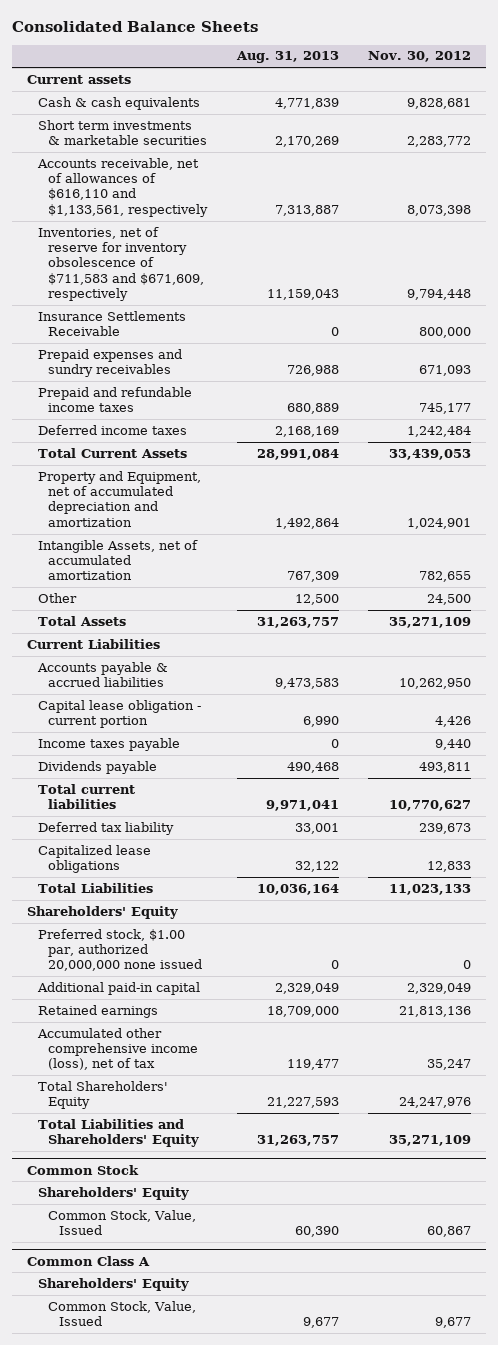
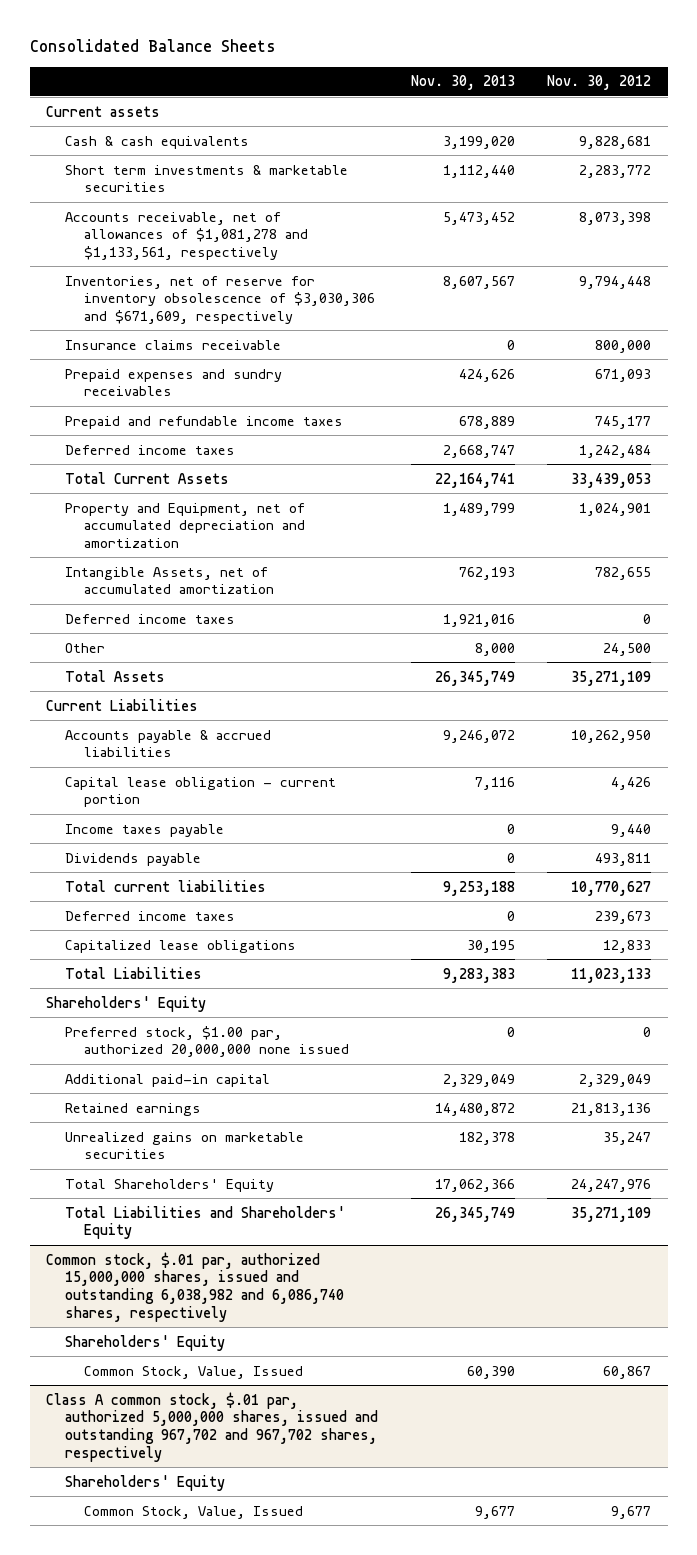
- | Aug. 31, 2013 | Nov. 30, 2012
+ | Nov. 30, 2013 | Nov. 30, 2012
- Accounts receivable, net of allowances of $616,110 and $1,133,561, respectively | 7,313,887 | 8,073,398
- Inventories, net of reserve for inventory obsolescence of $711,583 and $671,609, respectively | 11,159,043 | 9,794,448
- Insurance Settlements Receivable | 0 | 800,000
+ Accounts receivable, net of allowances of $1,081,278 and $1,133,561, respectively | 5,473,452 | 8,073,398
+ Inventories, net of reserve for inventory obsolescence of $3,030,306 and $671,609, respectively | 8,607,567 | 9,794,448
+ Insurance claims receivable | 0 | 800,000
+ Deferred income taxes | 1,921,016 | 0
- Deferred tax liability | 33,001 | 239,673
+ Deferred income taxes | 0 | 239,673
- Accumulated other comprehensive income (loss), net of tax | 119,477 | 35,247
+ Unrealized gains on marketable securities | 182,378 | 35,247
- Common Stock
+ Common stock, $.01 par, authorized 15,000,000 shares, issued and outstanding 6,038,982 and 6,086,740 shares, respectively
- Common Class A
+ Class A common stock, $.01 par, authorized 5,000,000 shares, issued and outstanding 967,702 and 967,702 shares, respectively

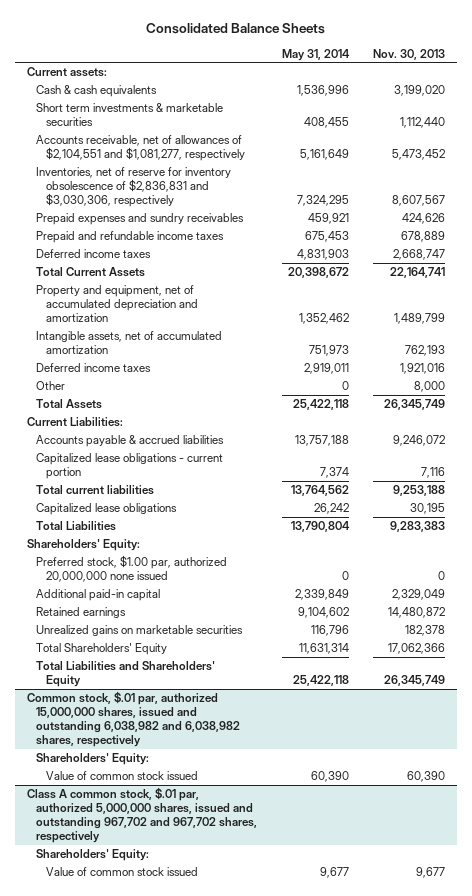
- | Nov. 30, 2013 | Nov. 30, 2012
+ | May 31, 2014 | Nov. 30, 2013
- Current assets
+ Current assets:
- Accounts receivable, net of allowances of $1,081,278 and $1,133,561, respectively | 5,473,452 | 8,073,398
- Inventories, net of reserve for inventory obsolescence of $3,030,306 and $671,609, respectively | 8,607,567 | 9,794,448
- Insurance claims receivable | 0 | 800,000
+ Accounts receivable, net of allowances of $2,104,551 and $1,081,277, respectively | 5,161,649 | 5,473,452
+ Inventories, net of reserve for inventory obsolescence of $2,836,831 and $3,030,306, respectively | 7,324,295 | 8,607,567
- Property and Equipment, net of accumulated depreciation and amortization | 1,489,799 | 1,024,901
- Intangible Assets, net of accumulated amortization | 762,193 | 782,655
+ Property and equipment, net of accumulated depreciation and amortization | 1,352,462 | 1,489,799
+ Intangible assets, net of accumulated amortization | 751,973 | 762,193
- Current Liabilities
+ Current Liabilities:
- Capital lease obligation - current portion | 7,116 | 4,426
- Income taxes payable | 0 | 9,440
- Dividends payable | 0 | 493,811
+ Capitalized lease obligations - current portion | 7,374 | 7,116
- Deferred income taxes | 0 | 239,673
- Shareholders' Equity
+ Shareholders' Equity:
- Common stock, $.01 par, authorized 15,000,000 shares, issued and outstanding 6,038,982 and 6,086,740 shares, respectively
- Shareholders' Equity
- Common Stock, Value, Issued | 60,390 | 60,867
+ Common stock, $.01 par, authorized 15,000,000 shares, issued and outstanding 6,038,982 and 6,038,982 shares, respectively
+ Shareholders' Equity:
+ Value of common stock issued | 60,390 | 60,390
@ Class A common stock, $.01 par, authorized 5,000,000 shares, issued and outstanding 967,702 and 967,702 shares, respectively
- Shareholders' Equity
- Common Stock, Value, Issued | 9,677 | 9,677
+ Shareholders' Equity:
+ Value of common stock issued | 9,677 | 9,677

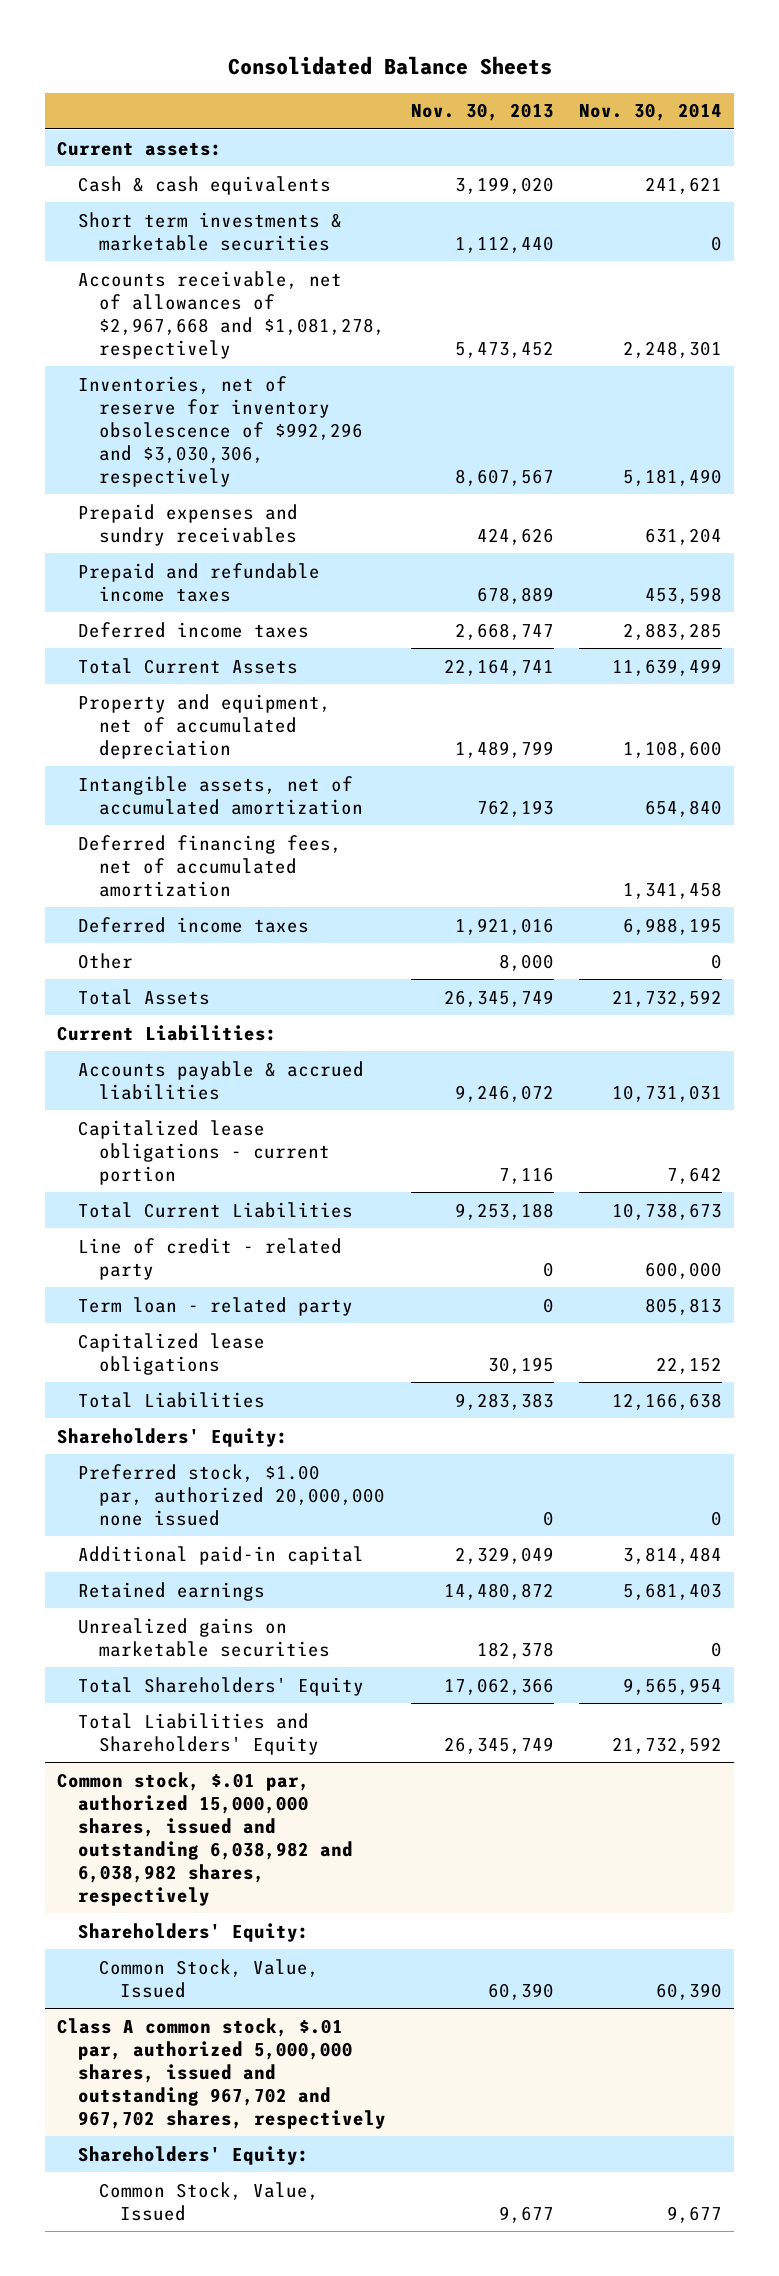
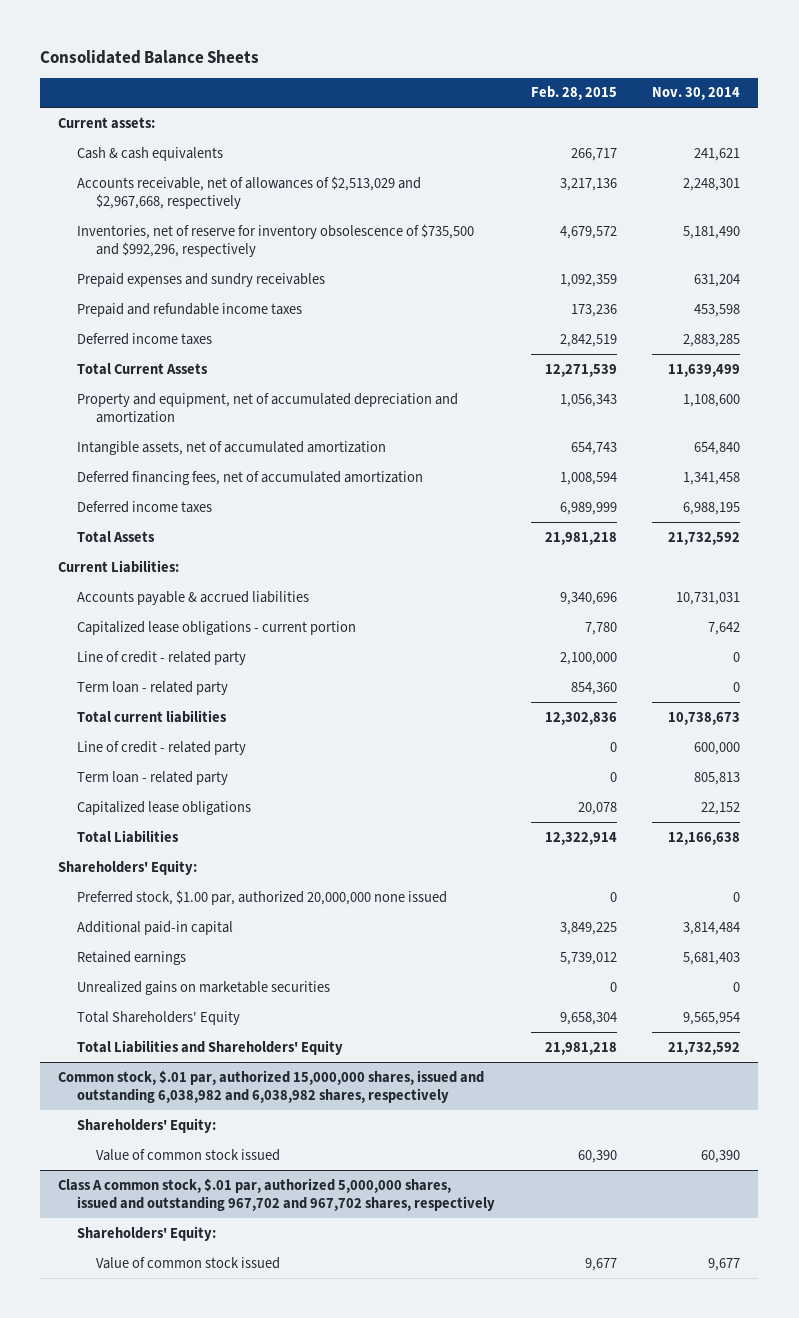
- | Nov. 30, 2013 | Nov. 30, 2014
+ | Feb. 28, 2015 | Nov. 30, 2014
- Short term investments & marketable securities | 1,112,440 | 0
- Accounts receivable, net of allowances of $2,967,668 and $1,081,278, respectively | 5,473,452 | 2,248,301
- Inventories, net of reserve for inventory obsolescence of $992,296 and $3,030,306, respectively | 8,607,567 | 5,181,490
+ Accounts receivable, net of allowances of $2,513,029 and $2,967,668, respectively | 3,217,136 | 2,248,301
+ Inventories, net of reserve for inventory obsolescence of $735,500 and $992,296, respectively | 4,679,572 | 5,181,490
- Property and equipment, net of accumulated depreciation | 1,489,799 | 1,108,600
+ Property and equipment, net of accumulated depreciation and amortization | 1,056,343 | 1,108,600
- Other | 8,000 | 0
- Total Current Liabilities | 9,253,188 | 10,738,673
+ Line of credit - related party | 2,100,000 | 0
+ Term loan - related party | 854,360 | 0
+ Total current liabilities | 12,302,836 | 10,738,673
@ Common stock, $.01 par, authorized 15,000,000 shares, issued and outstanding 6,038,982 and 6,038,982 shares, respectively
- Common Stock, Value, Issued | 60,390 | 60,390
+ Value of common stock issued | 60,390 | 60,390
@ Class A common stock, $.01 par, authorized 5,000,000 shares, issued and outstanding 967,702 and 967,702 shares, respectively
- Common Stock, Value, Issued | 9,677 | 9,677
+ Value of common stock issued | 9,677 | 9,677

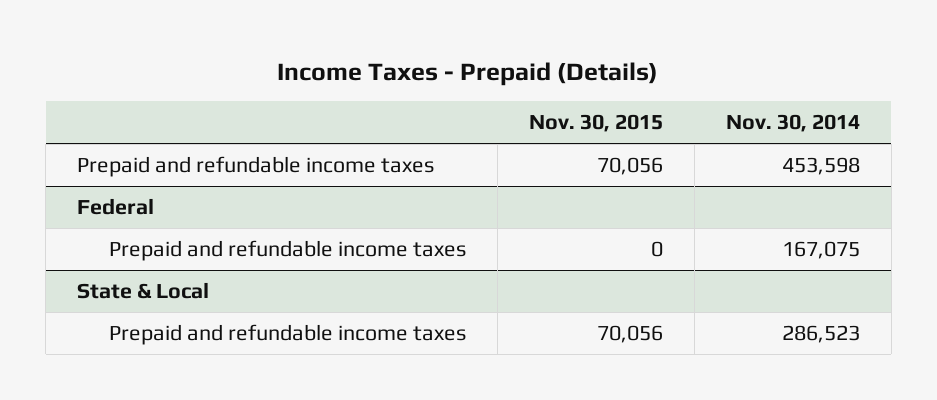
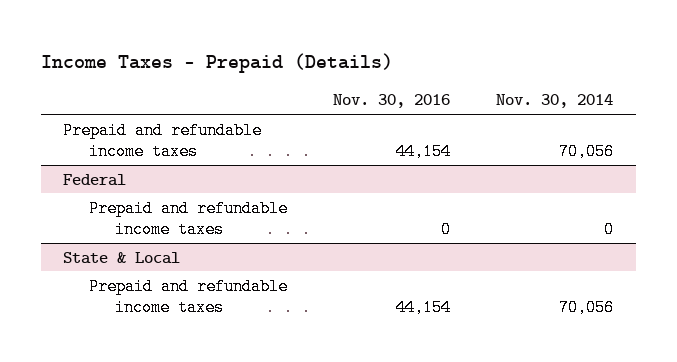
- | Nov. 30, 2015 | Nov. 30, 2014
+ | Nov. 30, 2016 | Nov. 30, 2014
- Prepaid and refundable income taxes | 70,056 | 453,598
+ Prepaid and refundable income taxes | 44,154 | 70,056
@ Federal
- Prepaid and refundable income taxes | 0 | 167,075
+ Prepaid and refundable income taxes | 0 | 0
@ State & Local
- Prepaid and refundable income taxes | 70,056 | 286,523
+ Prepaid and refundable income taxes | 44,154 | 70,056

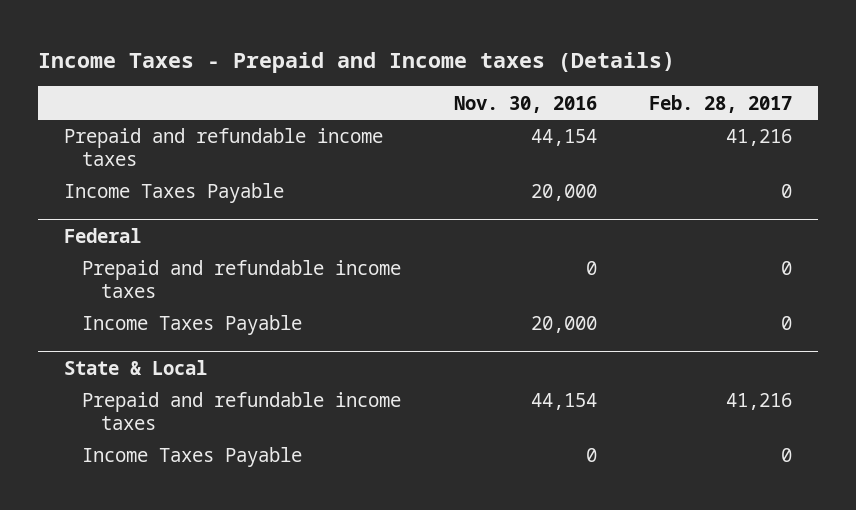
- Income Taxes - Prepaid (Details)
+ Income Taxes - Prepaid and Income taxes (Details)
- | Nov. 30, 2016 | Nov. 30, 2014
+ | Nov. 30, 2016 | Feb. 28, 2017
+ Income Taxes Payable | 20,000 | 0
@ Federal
+ Income Taxes Payable | 20,000 | 0
@ State & Local
+ Income Taxes Payable | 0 | 0

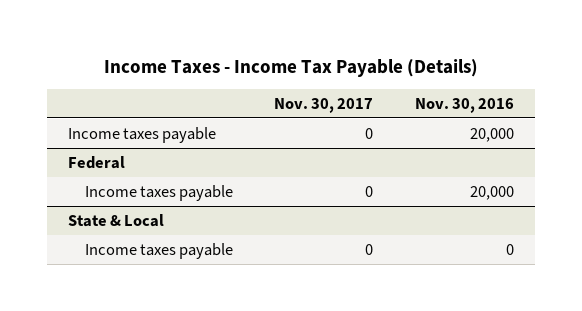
- Income Taxes - Prepaid and Income taxes (Details)
+ Income Taxes - Income Tax Payable (Details)
- | Nov. 30, 2016 | Feb. 28, 2017
+ | Nov. 30, 2017 | Nov. 30, 2016
- Prepaid and refundable income taxes | 44,154 | 41,216
- Income Taxes Payable | 20,000 | 0
+ Income taxes payable | 0 | 20,000
@ Federal
- Prepaid and refundable income taxes | 0 | 0
- Income Taxes Payable | 20,000 | 0
+ Income taxes payable | 0 | 20,000
@ State & Local
- Prepaid and refundable income taxes | 44,154 | 41,216
- Income Taxes Payable | 0 | 0
+ Income taxes payable | 0 | 0

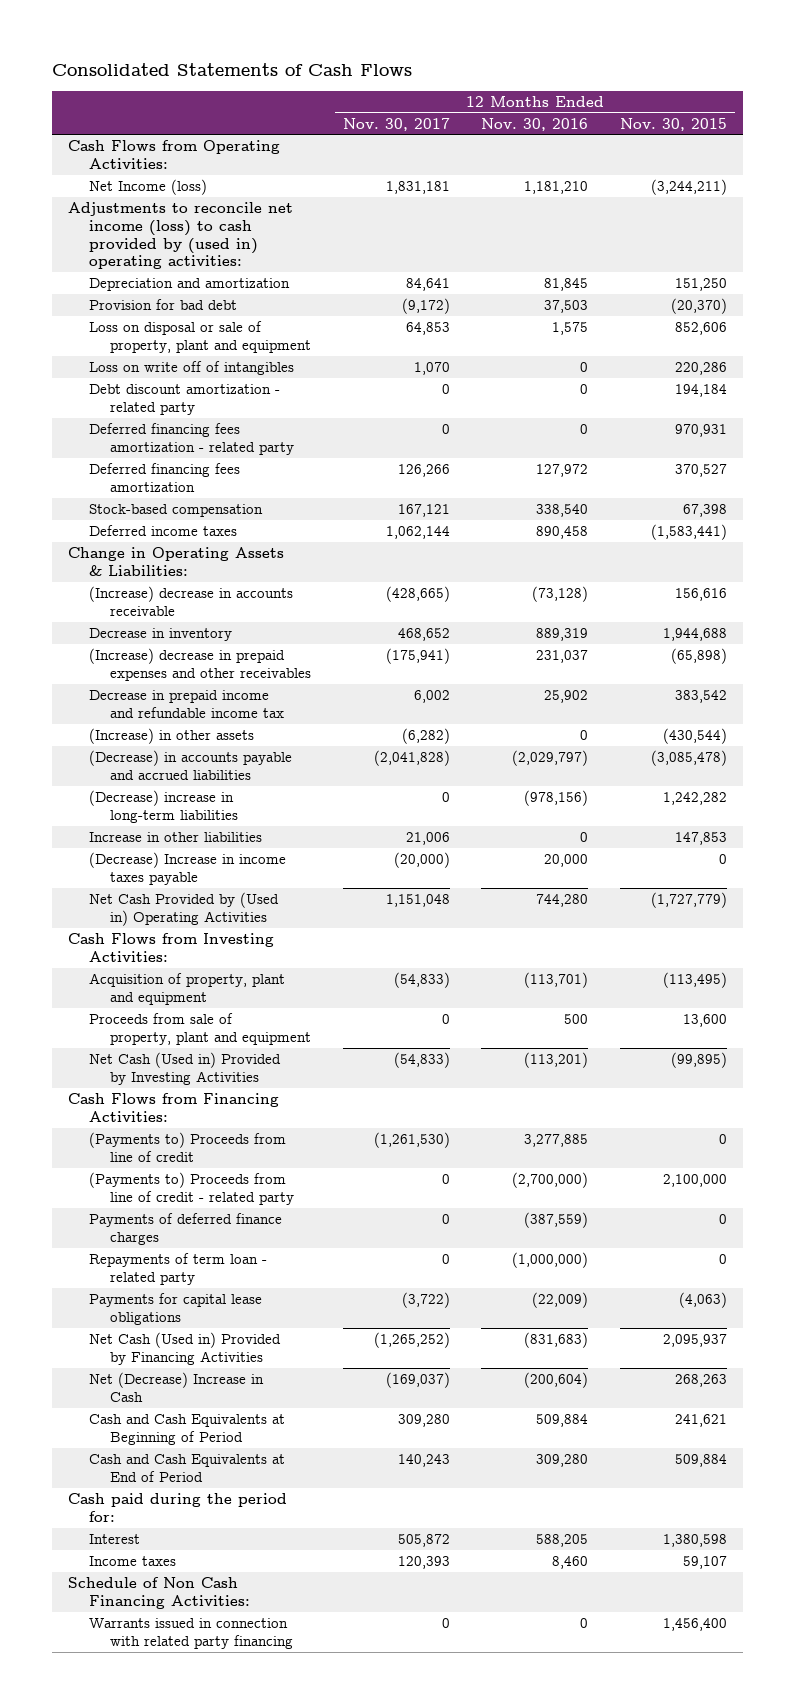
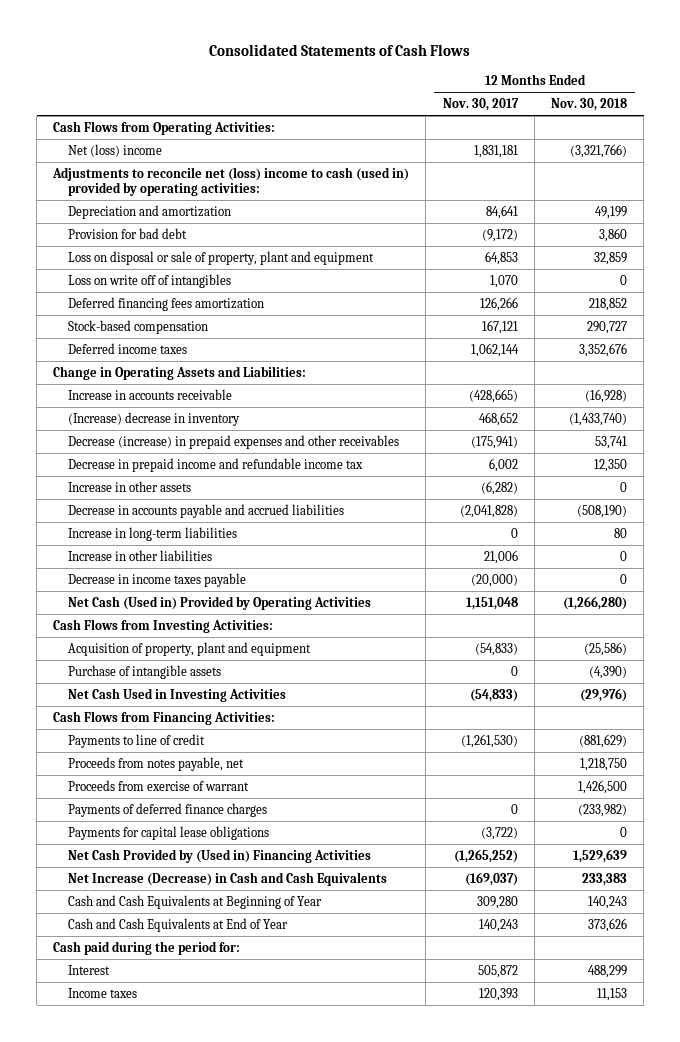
- | 12 Months Ended Nov. 30, 2017 | 12 Months Ended Nov. 30, 2016 | 12 Months Ended Nov. 30, 2015
+ | 12 Months Ended Nov. 30, 2017 | 12 Months Ended Nov. 30, 2018
- Net Income (loss) | 1,831,181 | 1,181,210 | (3,244,211)
- Adjustments to reconcile net income (loss) to cash provided by (used in) operating activities:
+ Net (loss) income | 1,831,181 | (3,321,766)
+ Adjustments to reconcile net (loss) income to cash (used in) provided by operating activities:
- Debt discount amortization - related party | 0 | 0 | 194,184
- Deferred financing fees amortization - related party | 0 | 0 | 970,931
- Change in Operating Assets & Liabilities:
- (Increase) decrease in accounts receivable | (428,665) | (73,128) | 156,616
- Decrease in inventory | 468,652 | 889,319 | 1,944,688
- (Increase) decrease in prepaid expenses and other receivables | (175,941) | 231,037 | (65,898)
+ Change in Operating Assets and Liabilities:
+ Increase in accounts receivable | (428,665) | (16,928)
+ (Increase) decrease in inventory | 468,652 | (1,433,740)
+ Decrease (increase) in prepaid expenses and other receivables | (175,941) | 53,741
- (Increase) in other assets | (6,282) | 0 | (430,544)
- (Decrease) in accounts payable and accrued liabilities | (2,041,828) | (2,029,797) | (3,085,478)
- (Decrease) increase in long-term liabilities | 0 | (978,156) | 1,242,282
+ Increase in other assets | (6,282) | 0
+ Decrease in accounts payable and accrued liabilities | (2,041,828) | (508,190)
+ Increase in long-term liabilities | 0 | 80
- (Decrease) Increase in income taxes payable | (20,000) | 20,000 | 0
- Net Cash Provided by (Used in) Operating Activities | 1,151,048 | 744,280 | (1,727,779)
+ Decrease in income taxes payable | (20,000) | 0
+ Net Cash (Used in) Provided by Operating Activities | 1,151,048 | (1,266,280)
- Proceeds from sale of property, plant and equipment | 0 | 500 | 13,600
- Net Cash (Used in) Provided by Investing Activities | (54,833) | (113,201) | (99,895)
+ Purchase of intangible assets | 0 | (4,390)
+ Net Cash Used in Investing Activities | (54,833) | (29,976)
- (Payments to) Proceeds from line of credit | (1,261,530) | 3,277,885 | 0
- (Payments to) Proceeds from line of credit - related party | 0 | (2,700,000) | 2,100,000
+ Payments to line of credit | (1,261,530) | (881,629)
+ Proceeds from notes payable, net | | 1,218,750
+ Proceeds from exercise of warrant | | 1,426,500
- Repayments of term loan - related party | 0 | (1,000,000) | 0
- Net Cash (Used in) Provided by Financing Activities | (1,265,252) | (831,683) | 2,095,937
- Net (Decrease) Increase in Cash | (169,037) | (200,604) | 268,263
- Cash and Cash Equivalents at Beginning of Period | 309,280 | 509,884 | 241,621
- Cash and Cash Equivalents at End of Period | 140,243 | 309,280 | 509,884
+ Net Cash Provided by (Used in) Financing Activities | (1,265,252) | 1,529,639
+ Net Increase (Decrease) in Cash and Cash Equivalents | (169,037) | 233,383
+ Cash and Cash Equivalents at Beginning of Year | 309,280 | 140,243
+ Cash and Cash Equivalents at End of Year | 140,243 | 373,626
- Schedule of Non Cash Financing Activities:
- Warrants issued in connection with related party financing | 0 | 0 | 1,456,400

